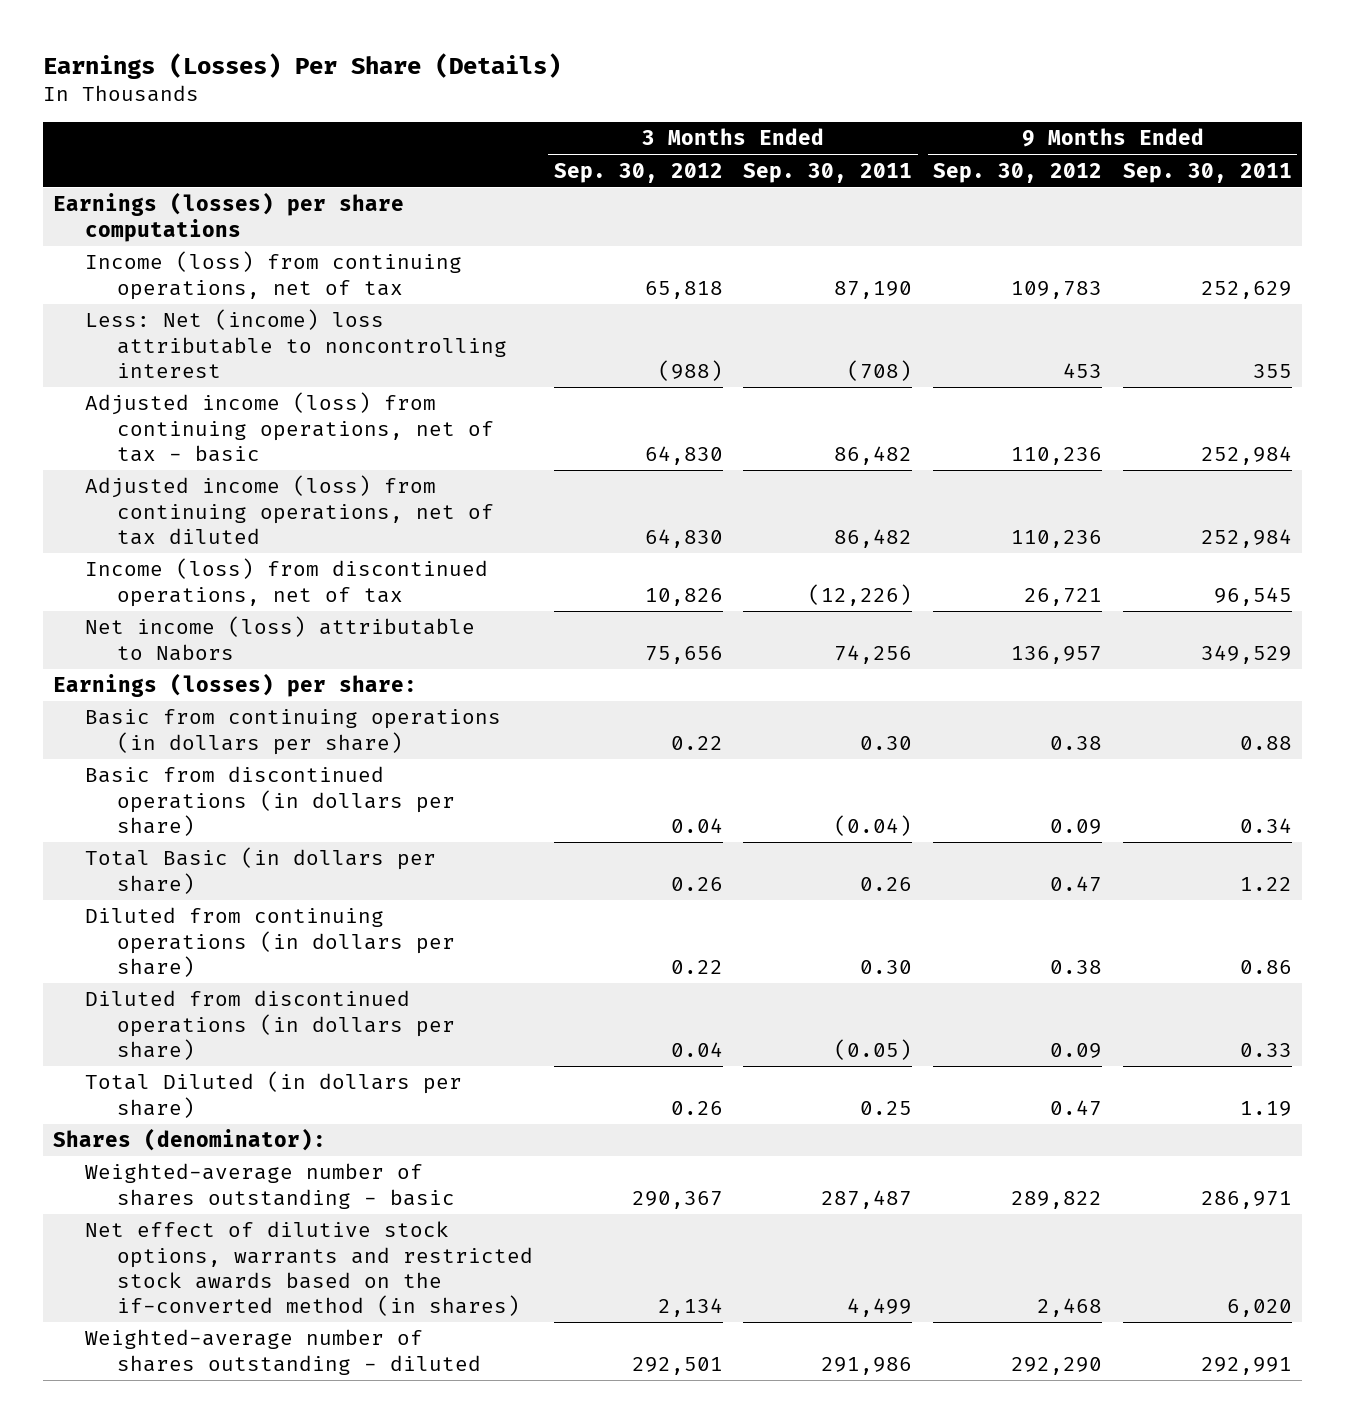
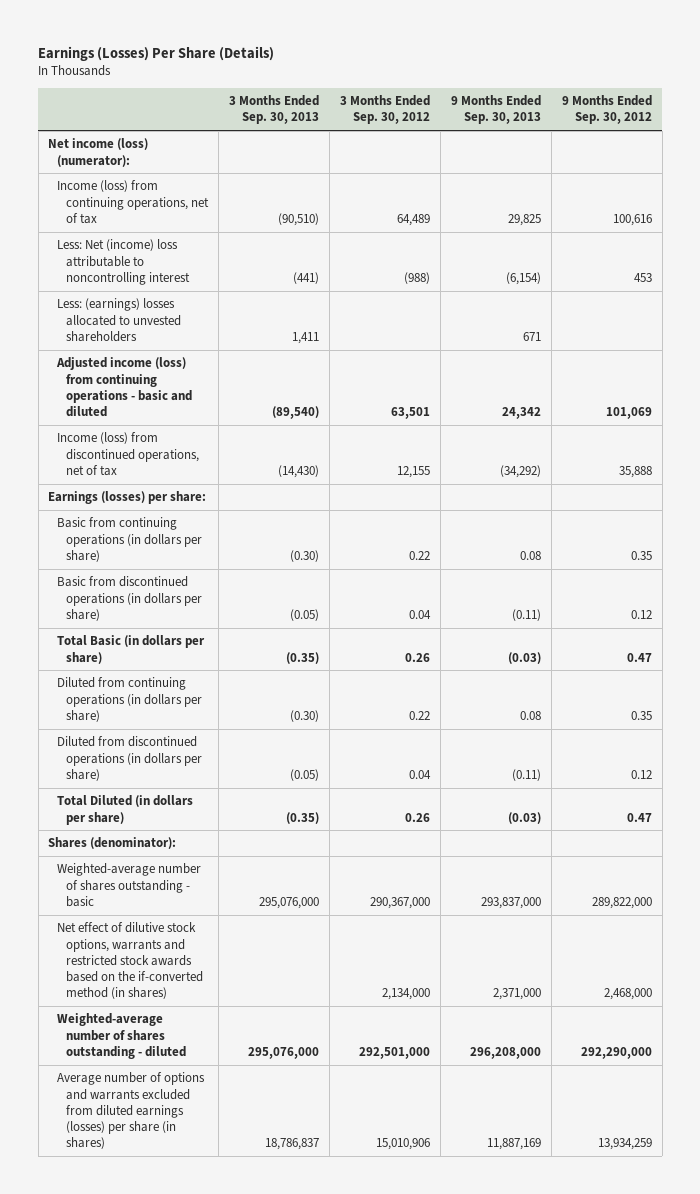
- | 3 Months Ended Sep. 30, 2012 | 3 Months Ended Sep. 30, 2011 | 9 Months Ended Sep. 30, 2012 | 9 Months Ended Sep. 30, 2011
+ | 3 Months Ended Sep. 30, 2013 | 3 Months Ended Sep. 30, 2012 | 9 Months Ended Sep. 30, 2013 | 9 Months Ended Sep. 30, 2012
- Earnings (losses) per share computations
- Income (loss) from continuing operations, net of tax | 65,818 | 87,190 | 109,783 | 252,629
+ Net income (loss) (numerator):
+ Income (loss) from continuing operations, net of tax | (90,510) | 64,489 | 29,825 | 100,616
- Adjusted income (loss) from continuing operations, net of tax - basic | 64,830 | 86,482 | 110,236 | 252,984
- Adjusted income (loss) from continuing operations, net of tax diluted | 64,830 | 86,482 | 110,236 | 252,984
- Income (loss) from discontinued operations, net of tax | 10,826 | (12,226) | 26,721 | 96,545
- Net income (loss) attributable to Nabors | 75,656 | 74,256 | 136,957 | 349,529
+ Less: (earnings) losses allocated to unvested shareholders | 1,411 | | 671 |
+ Adjusted income (loss) from continuing operations - basic and diluted | (89,540) | 63,501 | 24,342 | 101,069
+ Income (loss) from discontinued operations, net of tax | (14,430) | 12,155 | (34,292) | 35,888
- Basic from continuing operations (in dollars per share) | 0.22 | 0.30 | 0.38 | 0.88
- Basic from discontinued operations (in dollars per share) | 0.04 | (0.04) | 0.09 | 0.34
+ Basic from continuing operations (in dollars per share) | (0.30) | 0.22 | 0.08 | 0.35
+ Basic from discontinued operations (in dollars per share) | (0.05) | 0.04 | (0.11) | 0.12
- Diluted from continuing operations (in dollars per share) | 0.22 | 0.30 | 0.38 | 0.86
- Diluted from discontinued operations (in dollars per share) | 0.04 | (0.05) | 0.09 | 0.33
+ Diluted from continuing operations (in dollars per share) | (0.30) | 0.22 | 0.08 | 0.35
+ Diluted from discontinued operations (in dollars per share) | (0.05) | 0.04 | (0.11) | 0.12
- Weighted-average number of shares outstanding - basic | 290,367 | 287,487 | 289,822 | 286,971
- Net effect of dilutive stock options, warrants and restricted stock awards based on the if-converted method (in shares) | 2,134 | 4,499 | 2,468 | 6,020
- Weighted-average number of shares outstanding - diluted | 292,501 | 291,986 | 292,290 | 292,991
+ Weighted-average number of shares outstanding - basic | 295,076,000 | 290,367,000 | 293,837,000 | 289,822,000
+ Net effect of dilutive stock options, warrants and restricted stock awards based on the if-converted method (in shares) | | 2,134,000 | 2,371,000 | 2,468,000
+ Weighted-average number of shares outstanding - diluted | 295,076,000 | 292,501,000 | 296,208,000 | 292,290,000
+ Average number of options and warrants excluded from diluted earnings (losses) per share (in shares) | 18,786,837 | 15,010,906 | 11,887,169 | 13,934,259

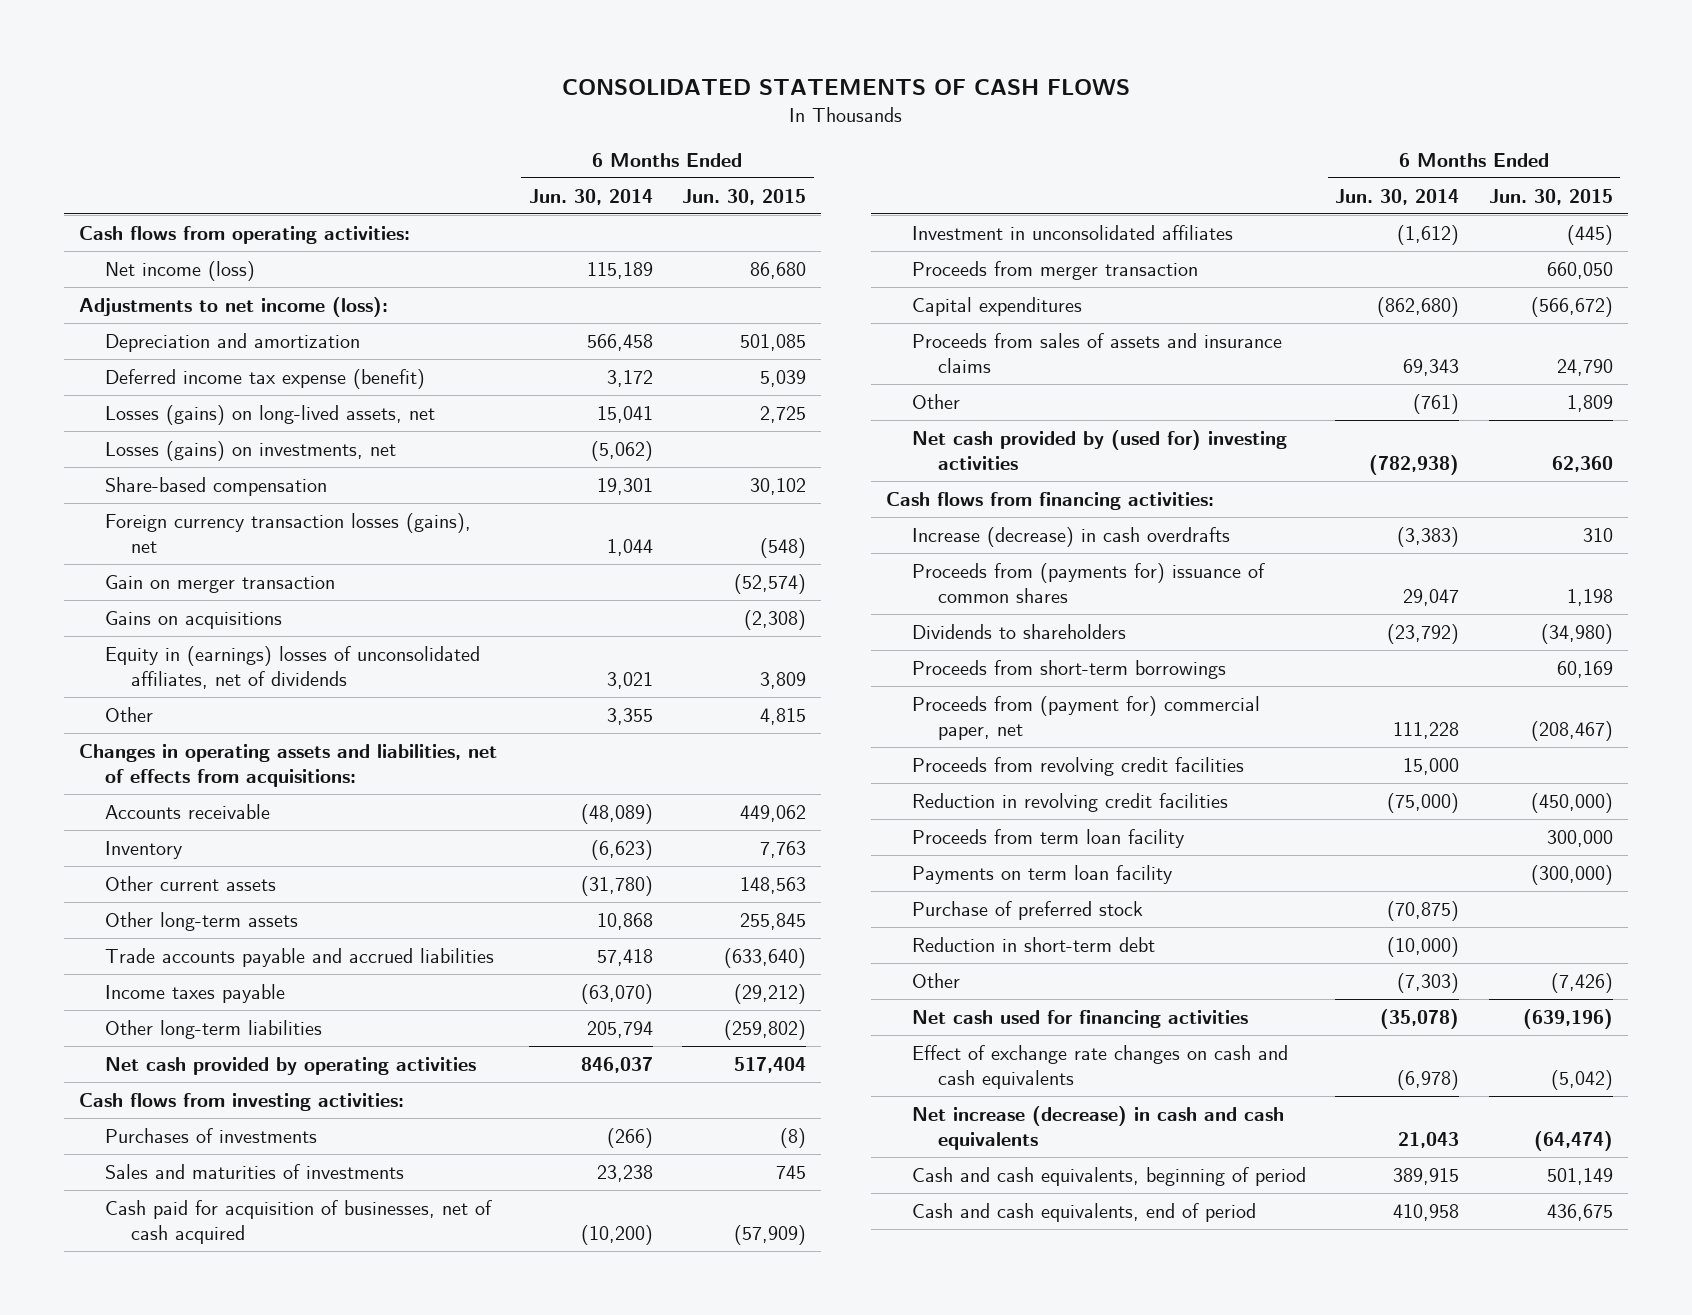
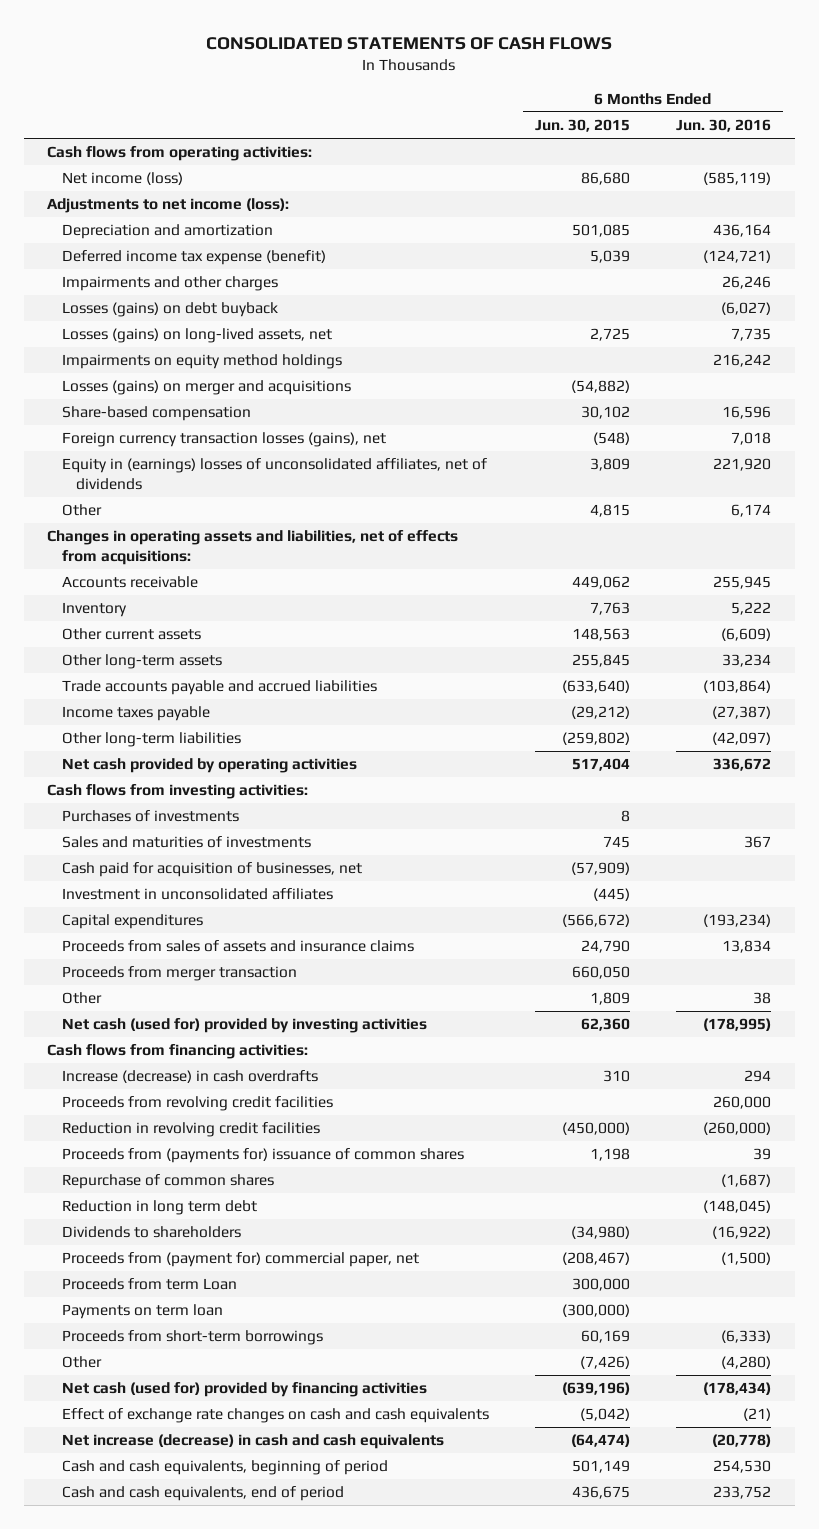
- | 6 Months Ended Jun. 30, 2014 | 6 Months Ended Jun. 30, 2015
+ | 6 Months Ended Jun. 30, 2015 | 6 Months Ended Jun. 30, 2016
+ Impairments and other charges | | 26,246
+ Losses (gains) on debt buyback | | (6,027)
- Losses (gains) on investments, net | (5,062) |
+ Impairments on equity method holdings | | 216,242
+ Losses (gains) on merger and acquisitions | (54,882) |
- Gain on merger transaction | | (52,574)
- Gains on acquisitions | | (2,308)
- Purchases of investments | (266) | (8)
+ Purchases of investments | 8 |
- Cash paid for acquisition of businesses, net of cash acquired | (10,200) | (57,909)
+ Cash paid for acquisition of businesses, net | (57,909) |
moved down: Proceeds from merger transaction | 660,050 |
- Net cash provided by (used for) investing activities | (782,938) | 62,360
+ Net cash (used for) provided by investing activities | 62,360 | (178,995)
moved up: Proceeds from revolving credit facilities | | 260,000
moved up: Reduction in revolving credit facilities | (450,000) | (260,000)
+ Repurchase of common shares | | (1,687)
+ Reduction in long term debt | | (148,045)
- Proceeds from term loan facility | | 300,000
- Payments on term loan facility | | (300,000)
- Purchase of preferred stock | (70,875) |
- Reduction in short-term debt | (10,000) |
+ Proceeds from term Loan | 300,000 |
+ Payments on term loan | (300,000) |
moved down: Proceeds from short-term borrowings | 60,169 | (6,333)
- Net cash used for financing activities | (35,078) | (639,196)
+ Net cash (used for) provided by financing activities | (639,196) | (178,434)

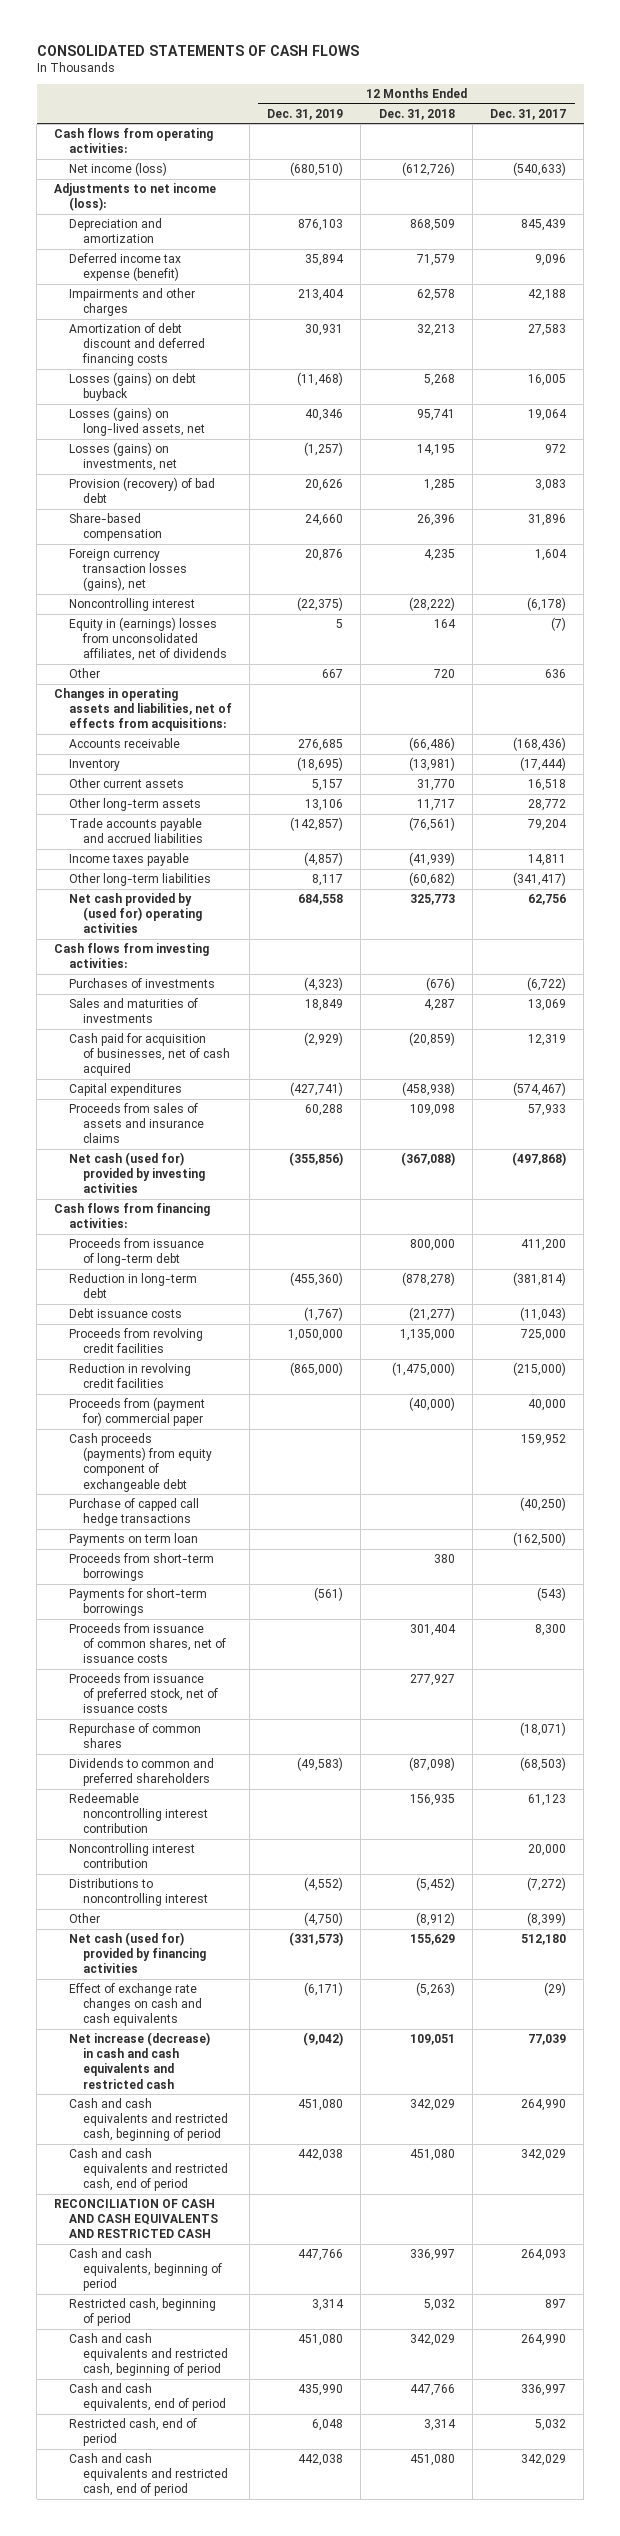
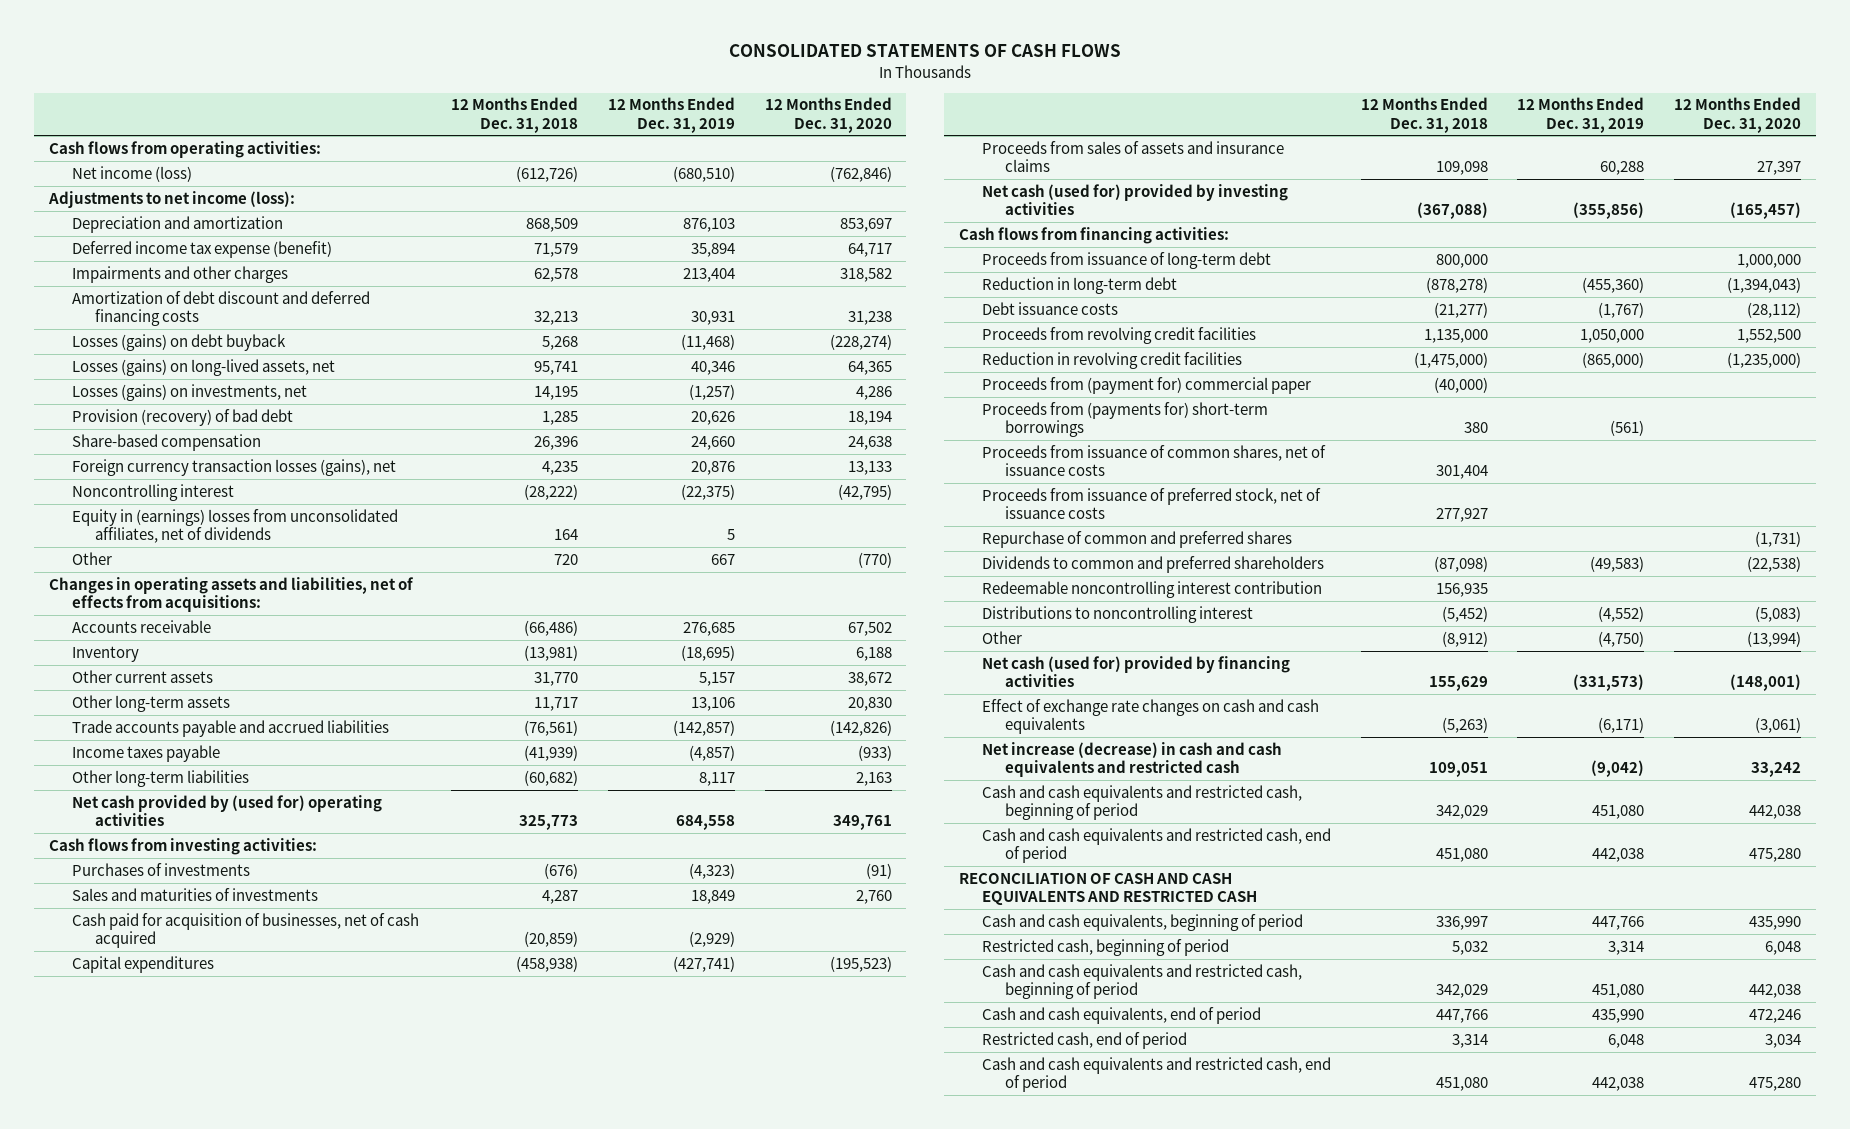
- | 12 Months Ended Dec. 31, 2019 | 12 Months Ended Dec. 31, 2018 | 12 Months Ended Dec. 31, 2017
+ | 12 Months Ended Dec. 31, 2018 | 12 Months Ended Dec. 31, 2019 | 12 Months Ended Dec. 31, 2020
- Cash proceeds (payments) from equity component of exchangeable debt | | | 159,952
- Purchase of capped call hedge transactions | | | (40,250)
- Payments on term loan | | | (162,500)
- Proceeds from short-term borrowings | | 380 |
- Payments for short-term borrowings | (561) | | (543)
+ Proceeds from (payments for) short-term borrowings | 380 | (561) |
- Repurchase of common shares | | | (18,071)
+ Repurchase of common and preferred shares | | | (1,731)
- Noncontrolling interest contribution | | | 20,000

